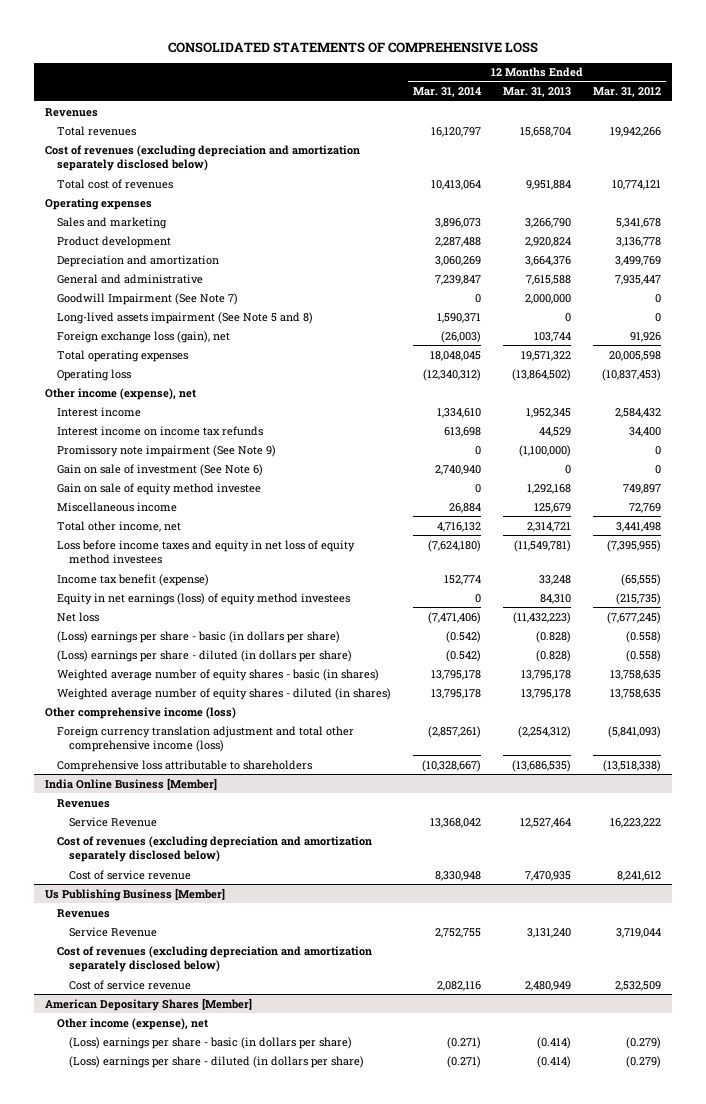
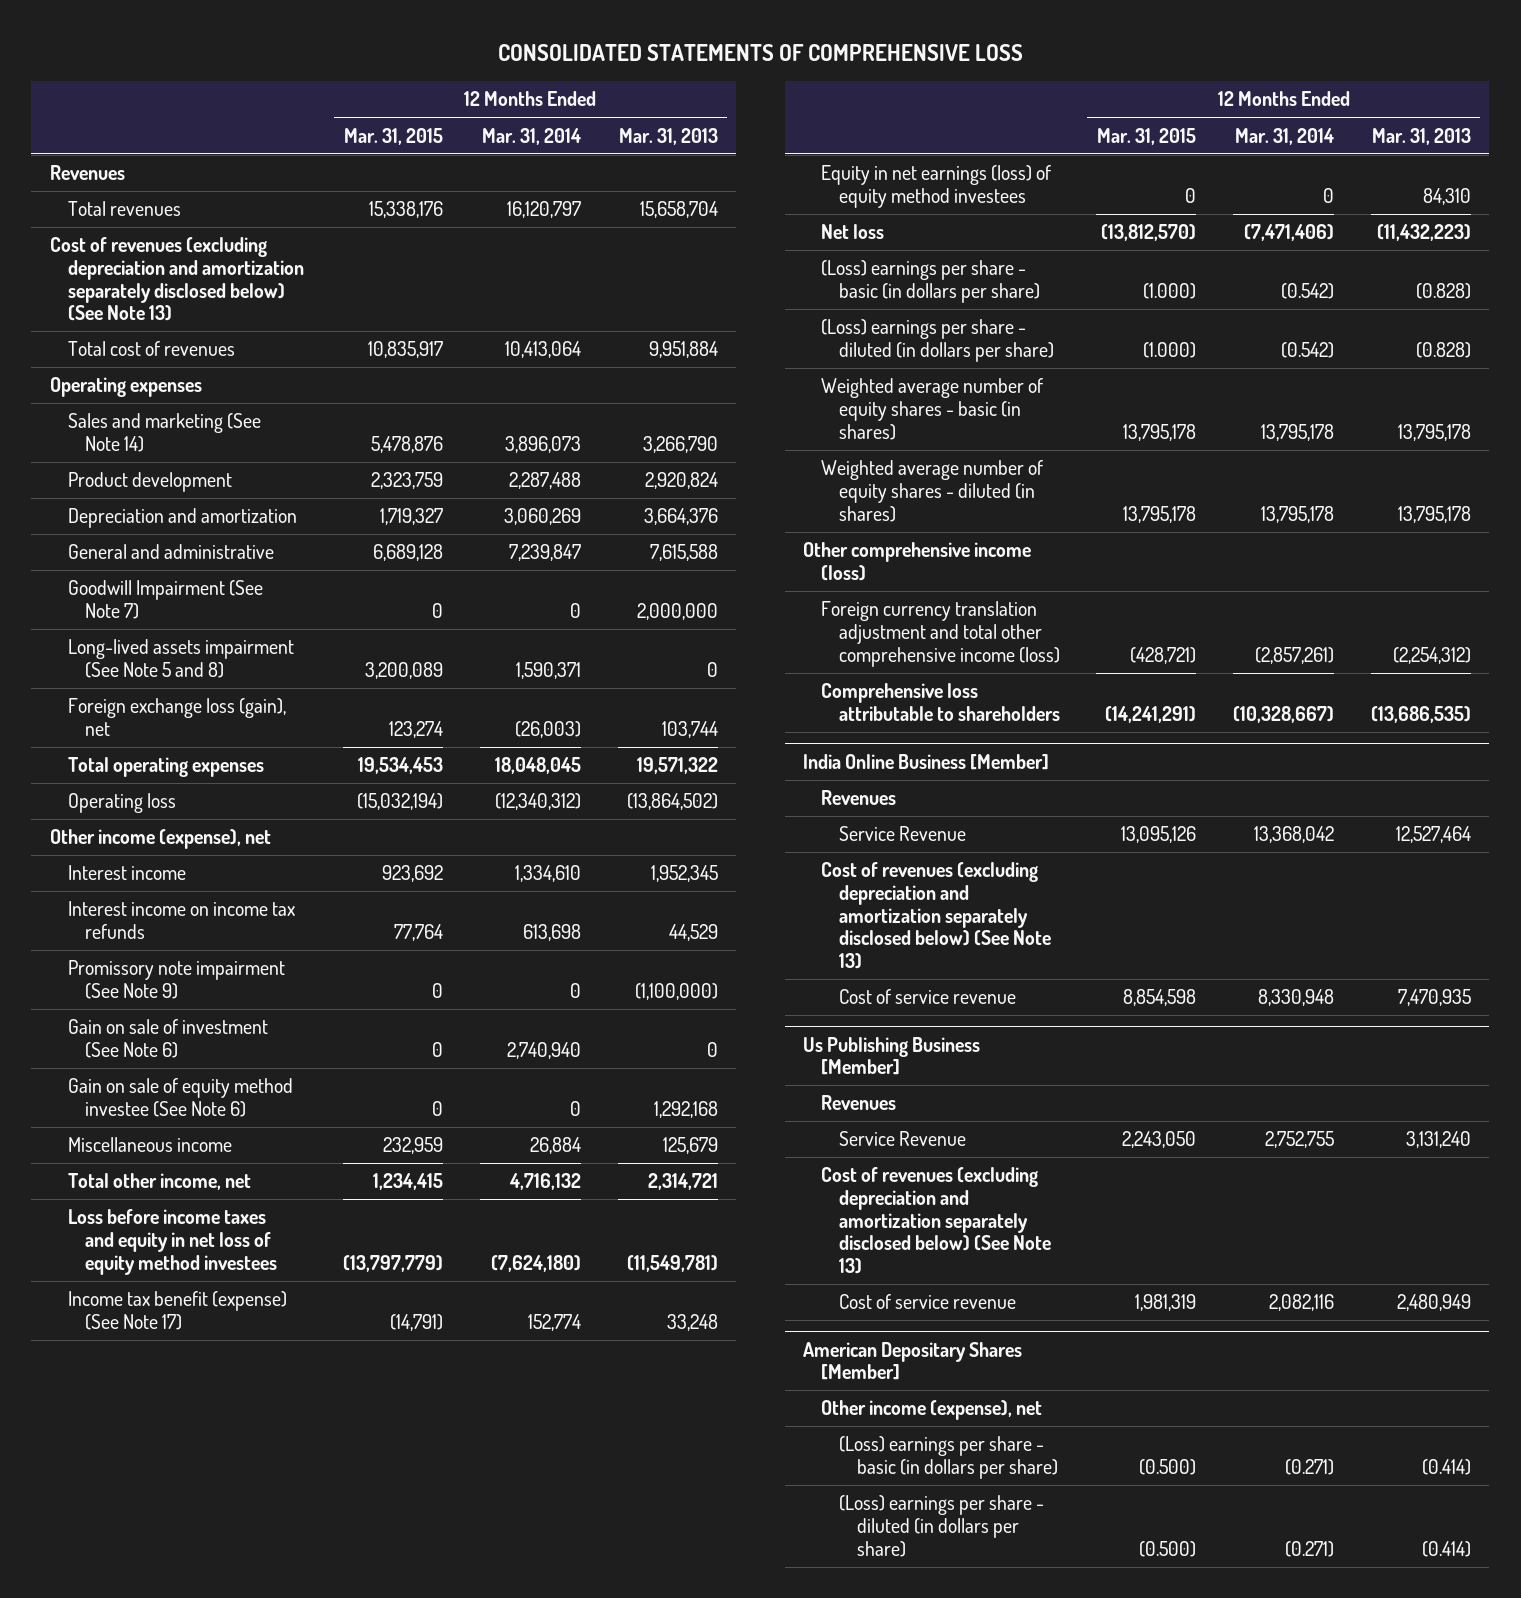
- | 12 Months Ended Mar. 31, 2014 | 12 Months Ended Mar. 31, 2013 | 12 Months Ended Mar. 31, 2012
+ | 12 Months Ended Mar. 31, 2015 | 12 Months Ended Mar. 31, 2014 | 12 Months Ended Mar. 31, 2013
- Cost of revenues (excluding depreciation and amortization separately disclosed below)
+ Cost of revenues (excluding depreciation and amortization separately disclosed below) (See Note 13)
- Sales and marketing | 3,896,073 | 3,266,790 | 5,341,678
+ Sales and marketing (See Note 14) | 5,478,876 | 3,896,073 | 3,266,790
- Gain on sale of equity method investee | 0 | 1,292,168 | 749,897
+ Gain on sale of equity method investee (See Note 6) | 0 | 0 | 1,292,168
- Income tax benefit (expense) | 152,774 | 33,248 | (65,555)
+ Income tax benefit (expense) (See Note 17) | (14,791) | 152,774 | 33,248
@ India Online Business [Member]
- Cost of revenues (excluding depreciation and amortization separately disclosed below)
+ Cost of revenues (excluding depreciation and amortization separately disclosed below) (See Note 13)
@ Us Publishing Business [Member]
- Cost of revenues (excluding depreciation and amortization separately disclosed below)
+ Cost of revenues (excluding depreciation and amortization separately disclosed below) (See Note 13)

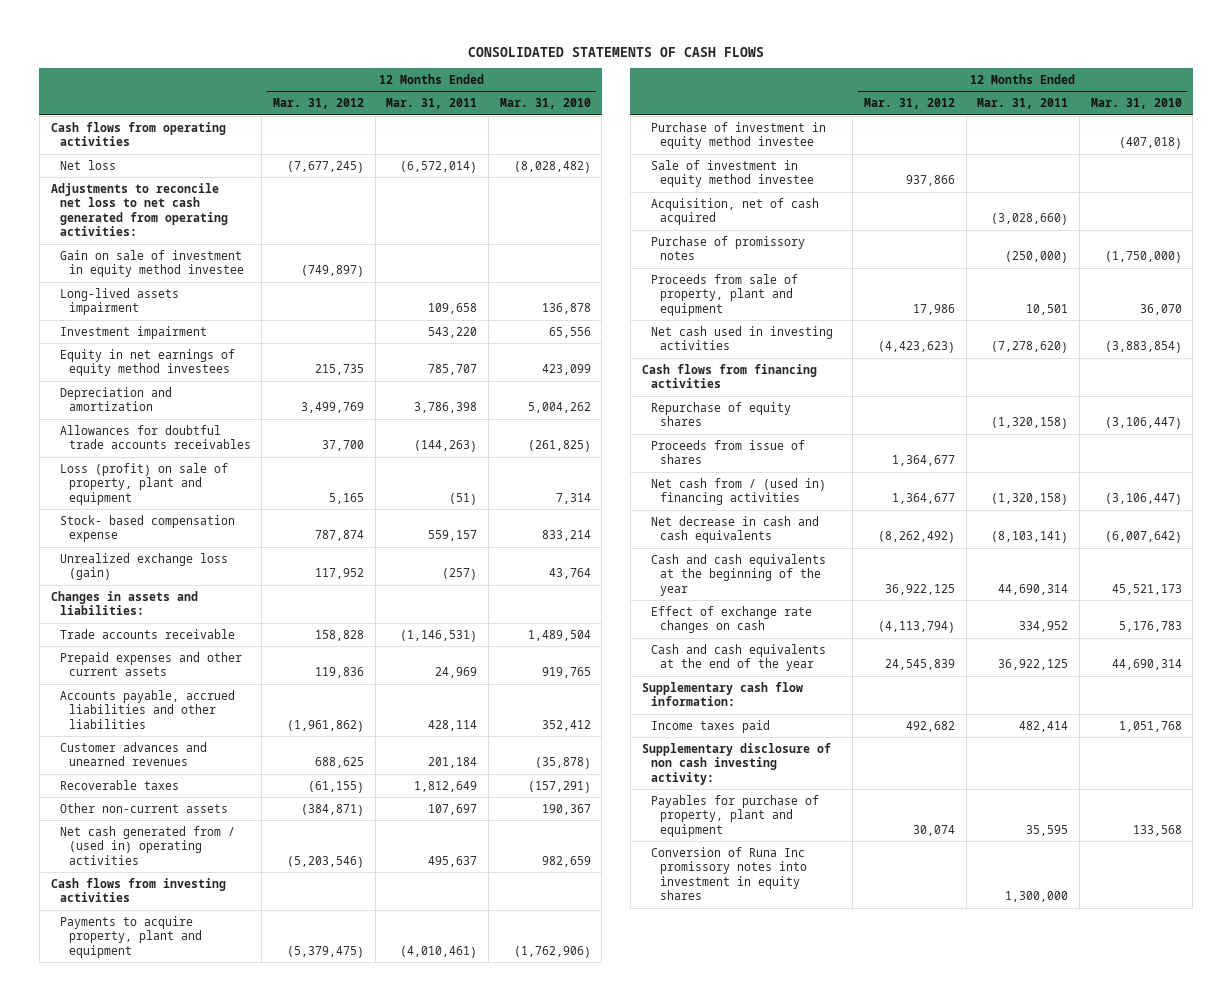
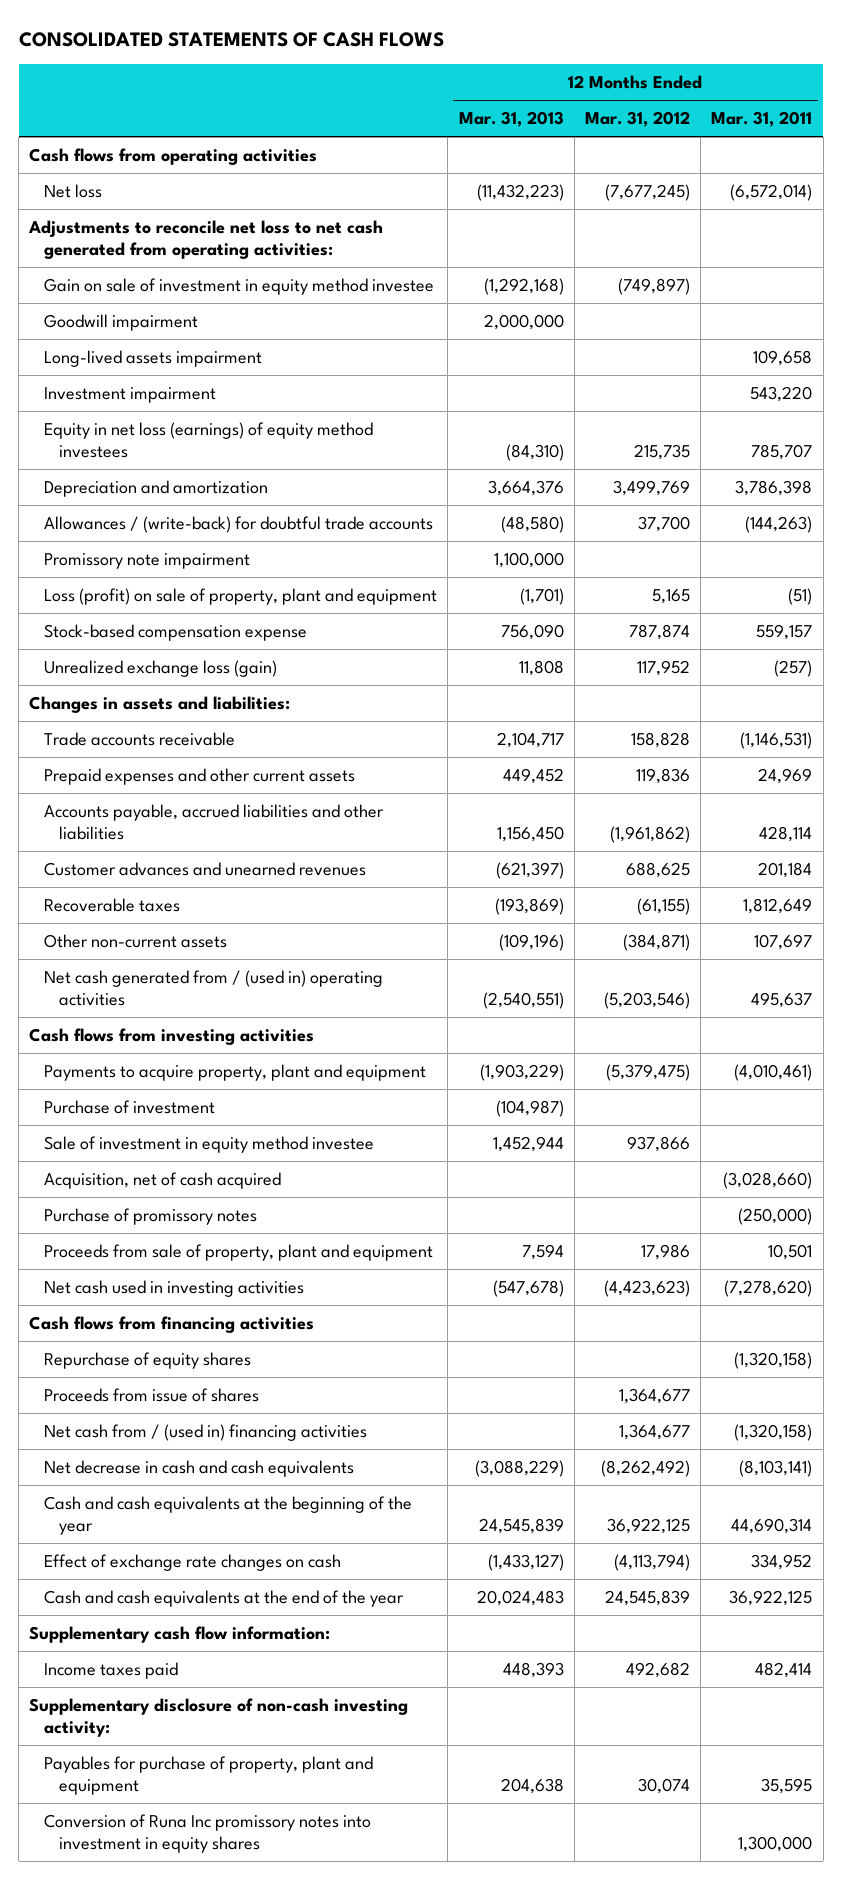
- | 12 Months Ended Mar. 31, 2012 | 12 Months Ended Mar. 31, 2011 | 12 Months Ended Mar. 31, 2010
+ | 12 Months Ended Mar. 31, 2013 | 12 Months Ended Mar. 31, 2012 | 12 Months Ended Mar. 31, 2011
+ Goodwill impairment | 2,000,000 | |
- Equity in net earnings of equity method investees | 215,735 | 785,707 | 423,099
+ Equity in net loss (earnings) of equity method investees | (84,310) | 215,735 | 785,707
- Allowances for doubtful trade accounts receivables | 37,700 | (144,263) | (261,825)
+ Allowances / (write-back) for doubtful trade accounts | (48,580) | 37,700 | (144,263)
+ Promissory note impairment | 1,100,000 | |
- Stock- based compensation expense | 787,874 | 559,157 | 833,214
+ Stock-based compensation expense | 756,090 | 787,874 | 559,157
- Purchase of investment in equity method investee | | | (407,018)
+ Purchase of investment | (104,987) | |
- Supplementary disclosure of non cash investing activity:
+ Supplementary disclosure of non-cash investing activity:

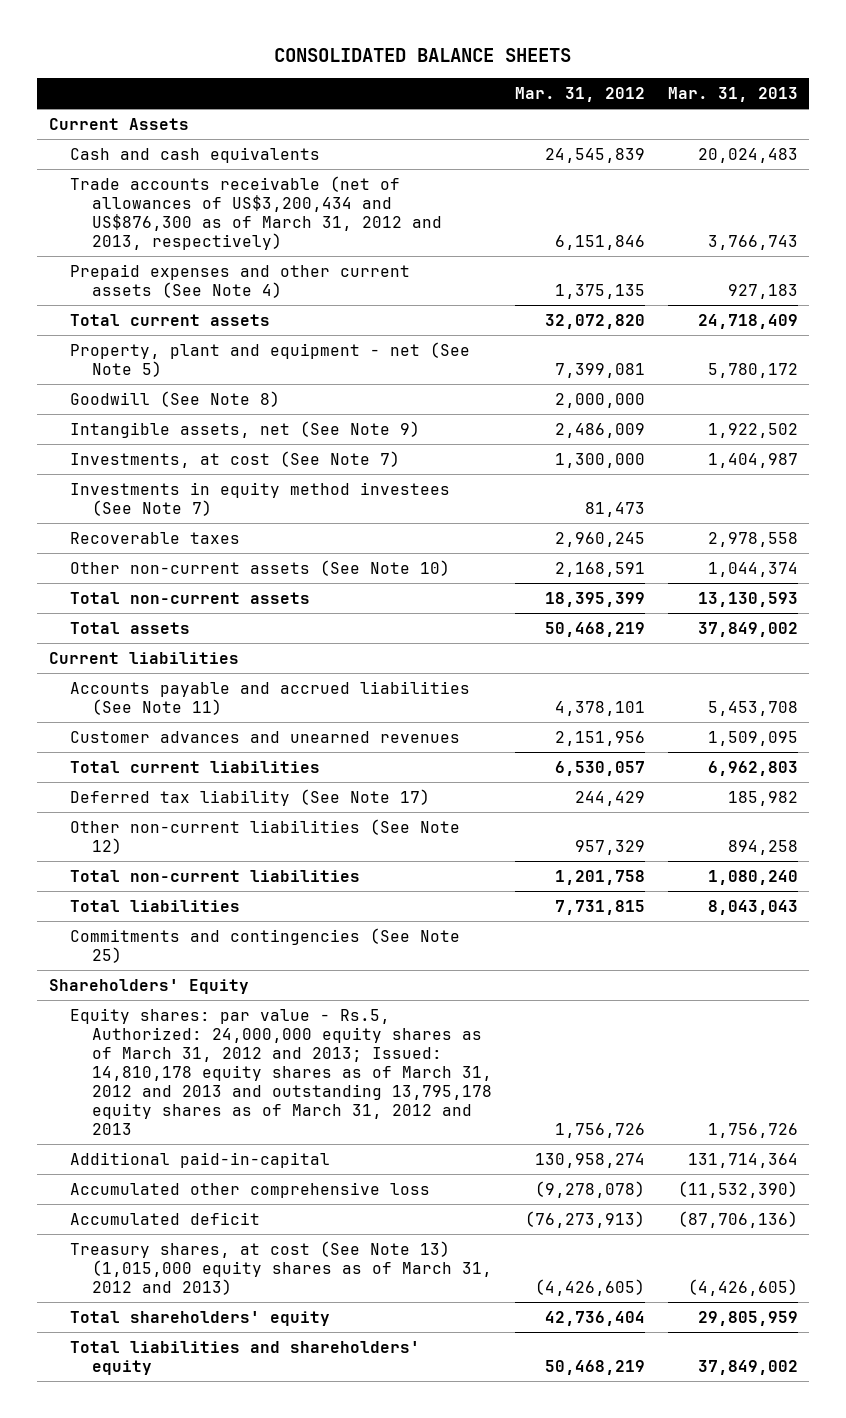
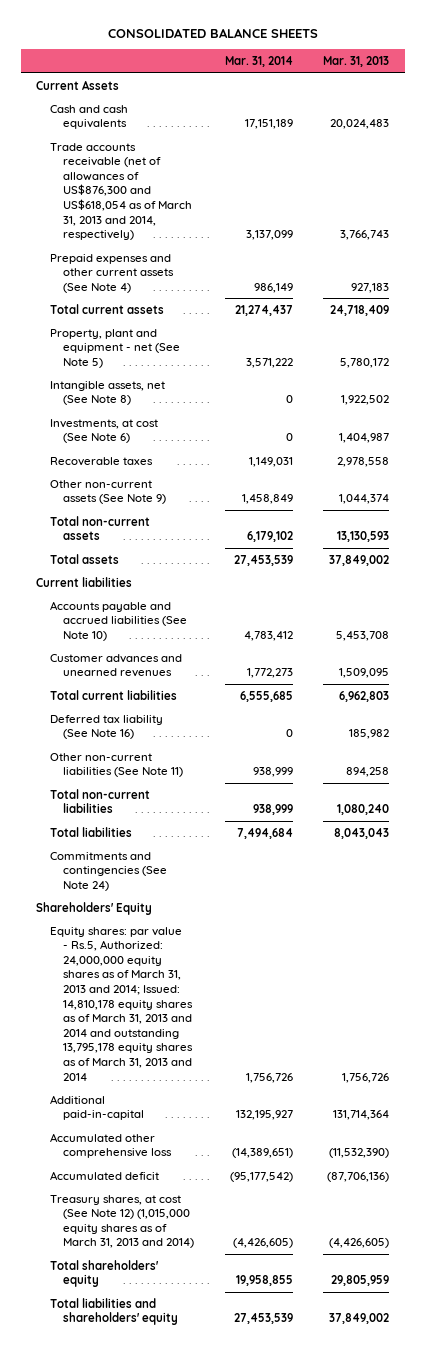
- | Mar. 31, 2012 | Mar. 31, 2013
+ | Mar. 31, 2014 | Mar. 31, 2013
- Trade accounts receivable (net of allowances of US$3,200,434 and US$876,300 as of March 31, 2012 and 2013, respectively) | 6,151,846 | 3,766,743
+ Trade accounts receivable (net of allowances of US$876,300 and US$618,054 as of March 31, 2013 and 2014, respectively) | 3,137,099 | 3,766,743
- Goodwill (See Note 8) | 2,000,000 |
- Intangible assets, net (See Note 9) | 2,486,009 | 1,922,502
- Investments, at cost (See Note 7) | 1,300,000 | 1,404,987
- Investments in equity method investees (See Note 7) | 81,473 |
+ Intangible assets, net (See Note 8) | 0 | 1,922,502
+ Investments, at cost (See Note 6) | 0 | 1,404,987
- Other non-current assets (See Note 10) | 2,168,591 | 1,044,374
+ Other non-current assets (See Note 9) | 1,458,849 | 1,044,374
- Accounts payable and accrued liabilities (See Note 11) | 4,378,101 | 5,453,708
+ Accounts payable and accrued liabilities (See Note 10) | 4,783,412 | 5,453,708
- Deferred tax liability (See Note 17) | 244,429 | 185,982
- Other non-current liabilities (See Note 12) | 957,329 | 894,258
+ Deferred tax liability (See Note 16) | 0 | 185,982
+ Other non-current liabilities (See Note 11) | 938,999 | 894,258
- Commitments and contingencies (See Note 25)
+ Commitments and contingencies (See Note 24)
- Equity shares: par value - Rs.5, Authorized: 24,000,000 equity shares as of March 31, 2012 and 2013; Issued: 14,810,178 equity shares as of March 31, 2012 and 2013 and outstanding 13,795,178 equity shares as of March 31, 2012 and 2013 | 1,756,726 | 1,756,726
+ Equity shares: par value - Rs.5, Authorized: 24,000,000 equity shares as of March 31, 2013 and 2014; Issued: 14,810,178 equity shares as of March 31, 2013 and 2014 and outstanding 13,795,178 equity shares as of March 31, 2013 and 2014 | 1,756,726 | 1,756,726
- Treasury shares, at cost (See Note 13) (1,015,000 equity shares as of March 31, 2012 and 2013) | (4,426,605) | (4,426,605)
+ Treasury shares, at cost (See Note 12) (1,015,000 equity shares as of March 31, 2013 and 2014) | (4,426,605) | (4,426,605)

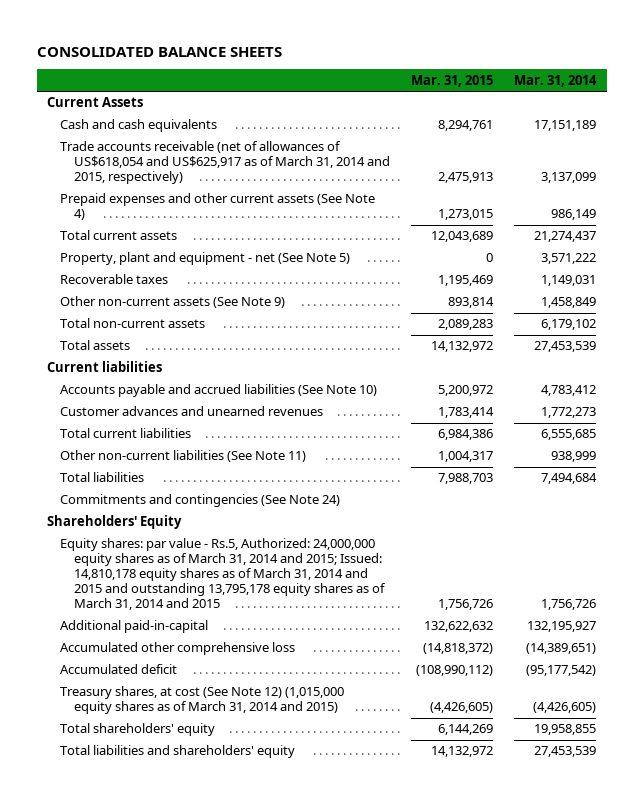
- | Mar. 31, 2014 | Mar. 31, 2013
+ | Mar. 31, 2015 | Mar. 31, 2014
- Trade accounts receivable (net of allowances of US$876,300 and US$618,054 as of March 31, 2013 and 2014, respectively) | 3,137,099 | 3,766,743
+ Trade accounts receivable (net of allowances of US$618,054 and US$625,917 as of March 31, 2014 and 2015, respectively) | 2,475,913 | 3,137,099
- Intangible assets, net (See Note 8) | 0 | 1,922,502
- Investments, at cost (See Note 6) | 0 | 1,404,987
- Deferred tax liability (See Note 16) | 0 | 185,982
- Total non-current liabilities | 938,999 | 1,080,240
- Equity shares: par value - Rs.5, Authorized: 24,000,000 equity shares as of March 31, 2013 and 2014; Issued: 14,810,178 equity shares as of March 31, 2013 and 2014 and outstanding 13,795,178 equity shares as of March 31, 2013 and 2014 | 1,756,726 | 1,756,726
+ Equity shares: par value - Rs.5, Authorized: 24,000,000 equity shares as of March 31, 2014 and 2015; Issued: 14,810,178 equity shares as of March 31, 2014 and 2015 and outstanding 13,795,178 equity shares as of March 31, 2014 and 2015 | 1,756,726 | 1,756,726
- Treasury shares, at cost (See Note 12) (1,015,000 equity shares as of March 31, 2013 and 2014) | (4,426,605) | (4,426,605)
+ Treasury shares, at cost (See Note 12) (1,015,000 equity shares as of March 31, 2014 and 2015) | (4,426,605) | (4,426,605)

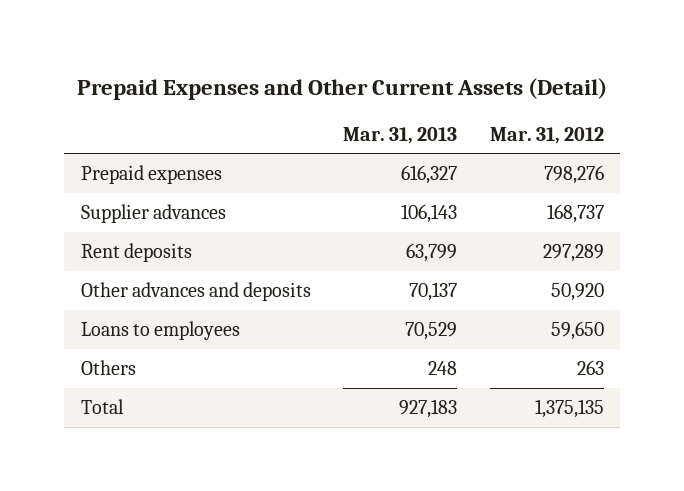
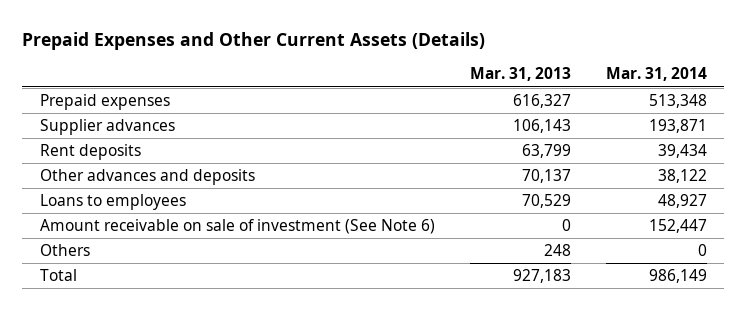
- Prepaid Expenses and Other Current Assets (Detail)
+ Prepaid Expenses and Other Current Assets (Details)
- | Mar. 31, 2013 | Mar. 31, 2012
+ | Mar. 31, 2013 | Mar. 31, 2014
+ Amount receivable on sale of investment (See Note 6) | 0 | 152,447

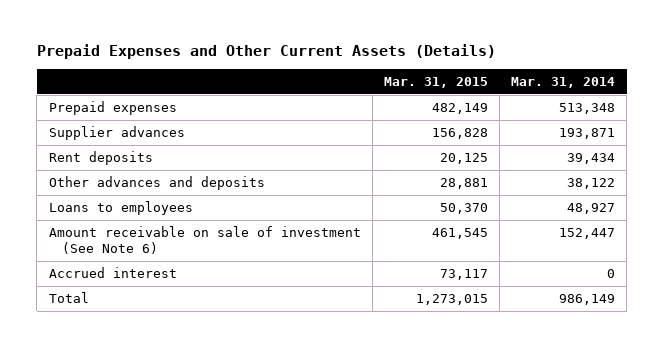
- | Mar. 31, 2013 | Mar. 31, 2014
+ | Mar. 31, 2015 | Mar. 31, 2014
- Others | 248 | 0
+ Accrued interest | 73,117 | 0

